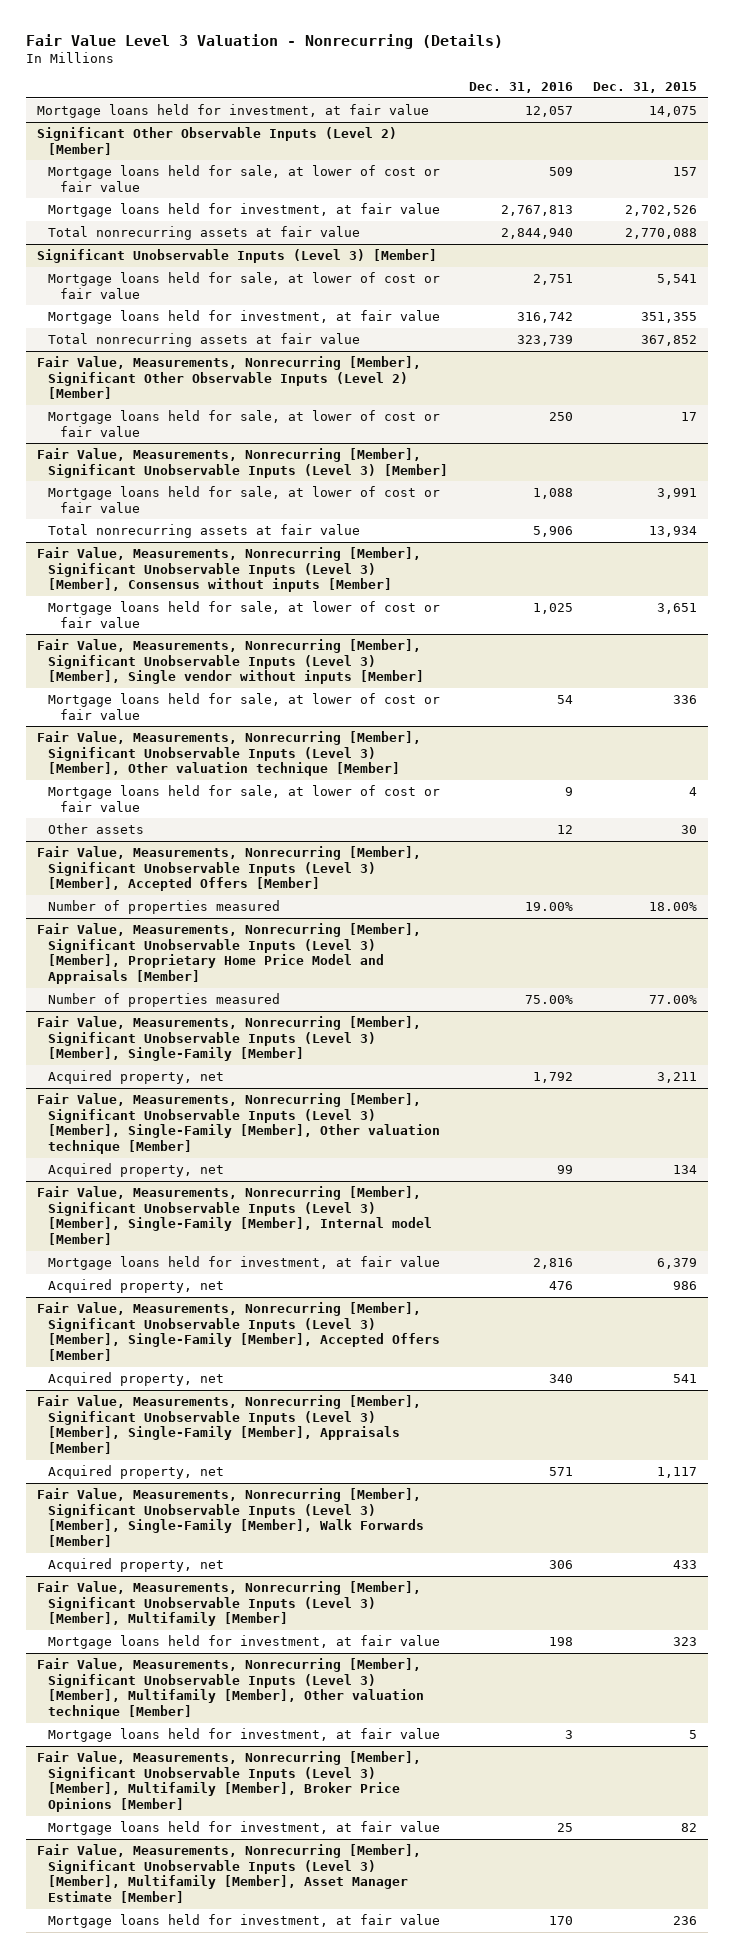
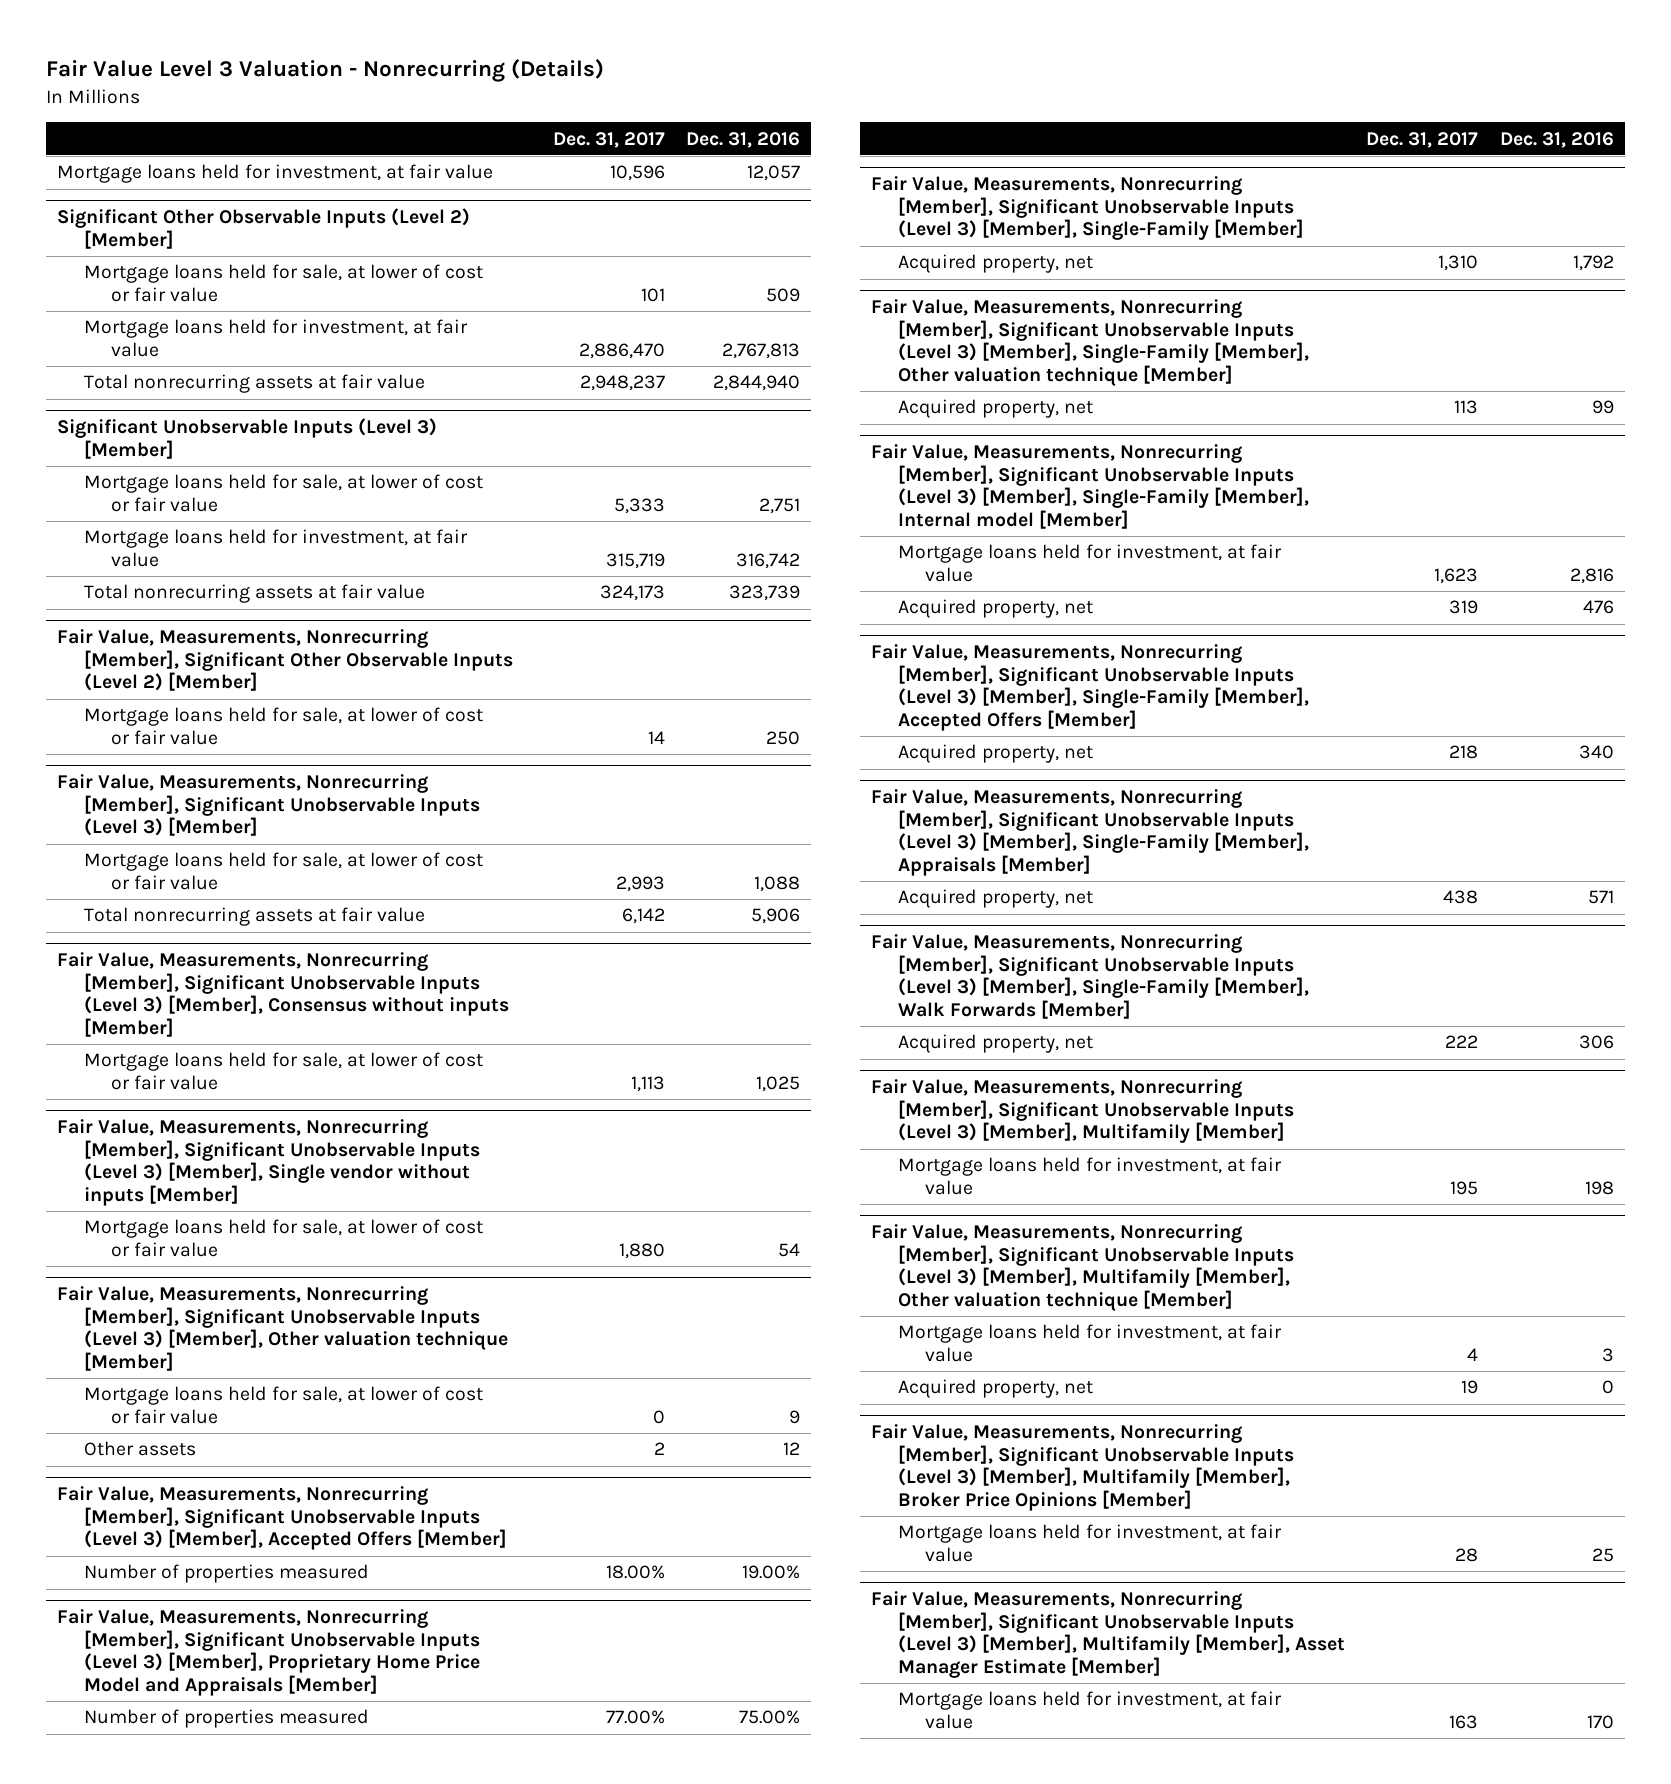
- | Dec. 31, 2016 | Dec. 31, 2015
+ | Dec. 31, 2017 | Dec. 31, 2016
@ Fair Value, Measurements, Nonrecurring [Member], Significant Unobservable Inputs (Level 3) [Member], Multifamily [Member], Other valuation technique [Member]
+ Acquired property, net | 19 | 0

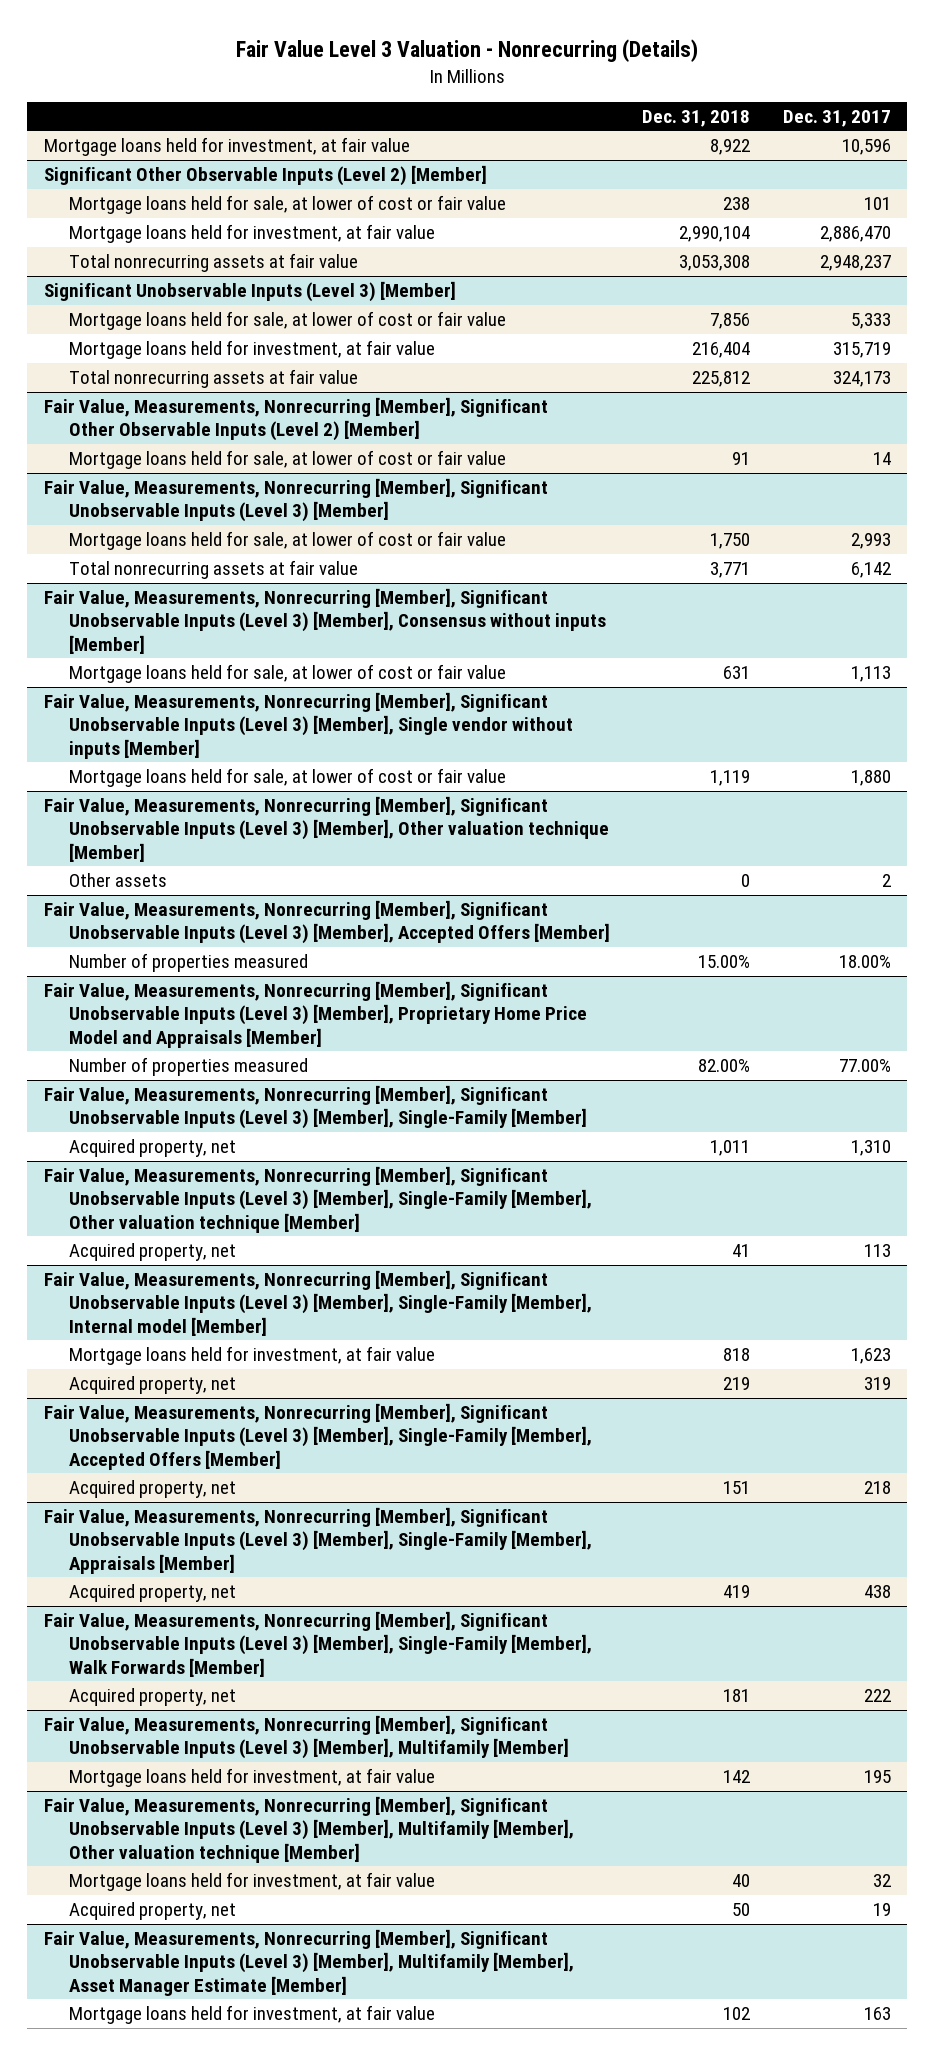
- | Dec. 31, 2017 | Dec. 31, 2016
+ | Dec. 31, 2018 | Dec. 31, 2017
@ Fair Value, Measurements, Nonrecurring [Member], Significant Unobservable Inputs (Level 3) [Member], Other valuation technique [Member]
- Mortgage loans held for sale, at lower of cost or fair value | 0 | 9
@ Fair Value, Measurements, Nonrecurring [Member], Significant Unobservable Inputs (Level 3) [Member], Multifamily [Member], Other valuation technique [Member]
- Mortgage loans held for investment, at fair value | 4 | 3
+ Mortgage loans held for investment, at fair value | 40 | 32
- Fair Value, Measurements, Nonrecurring [Member], Significant Unobservable Inputs (Level 3) [Member], Multifamily [Member], Broker Price Opinions [Member]
- Mortgage loans held for investment, at fair value | 28 | 25

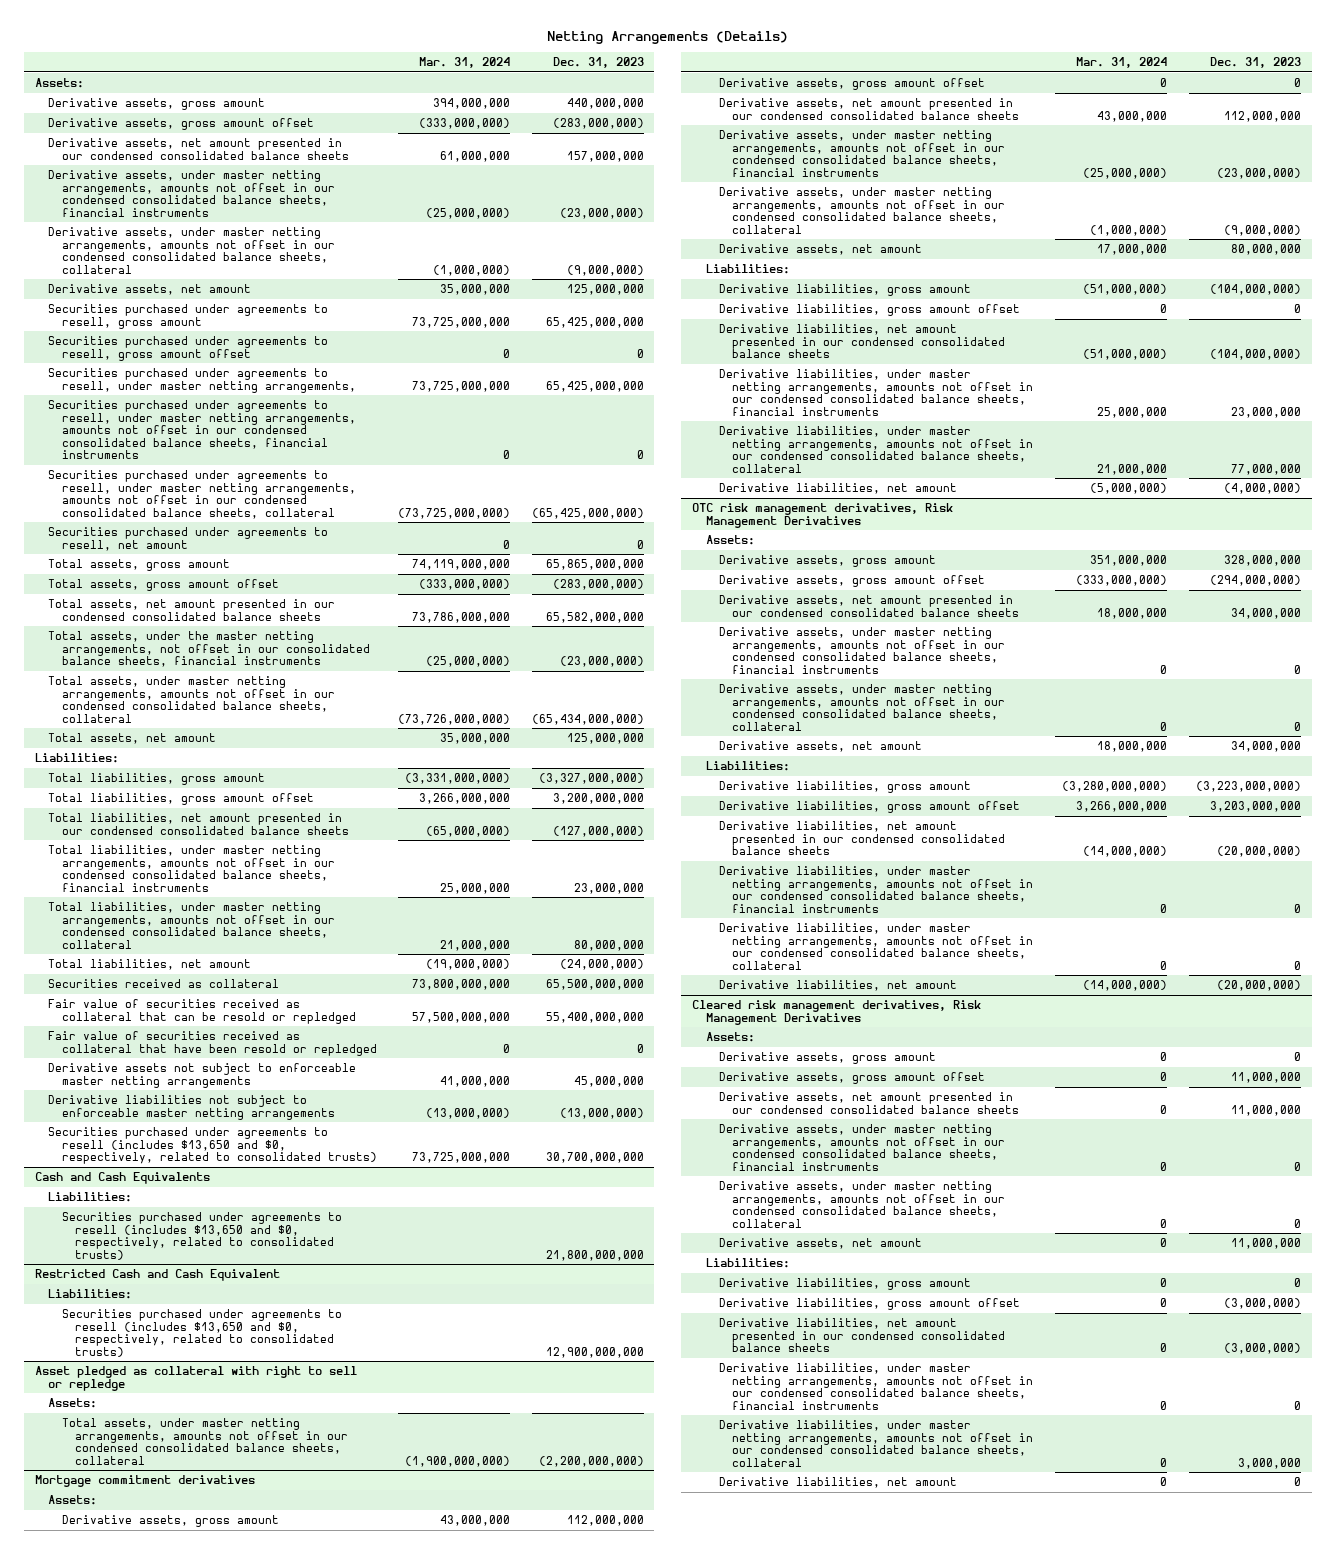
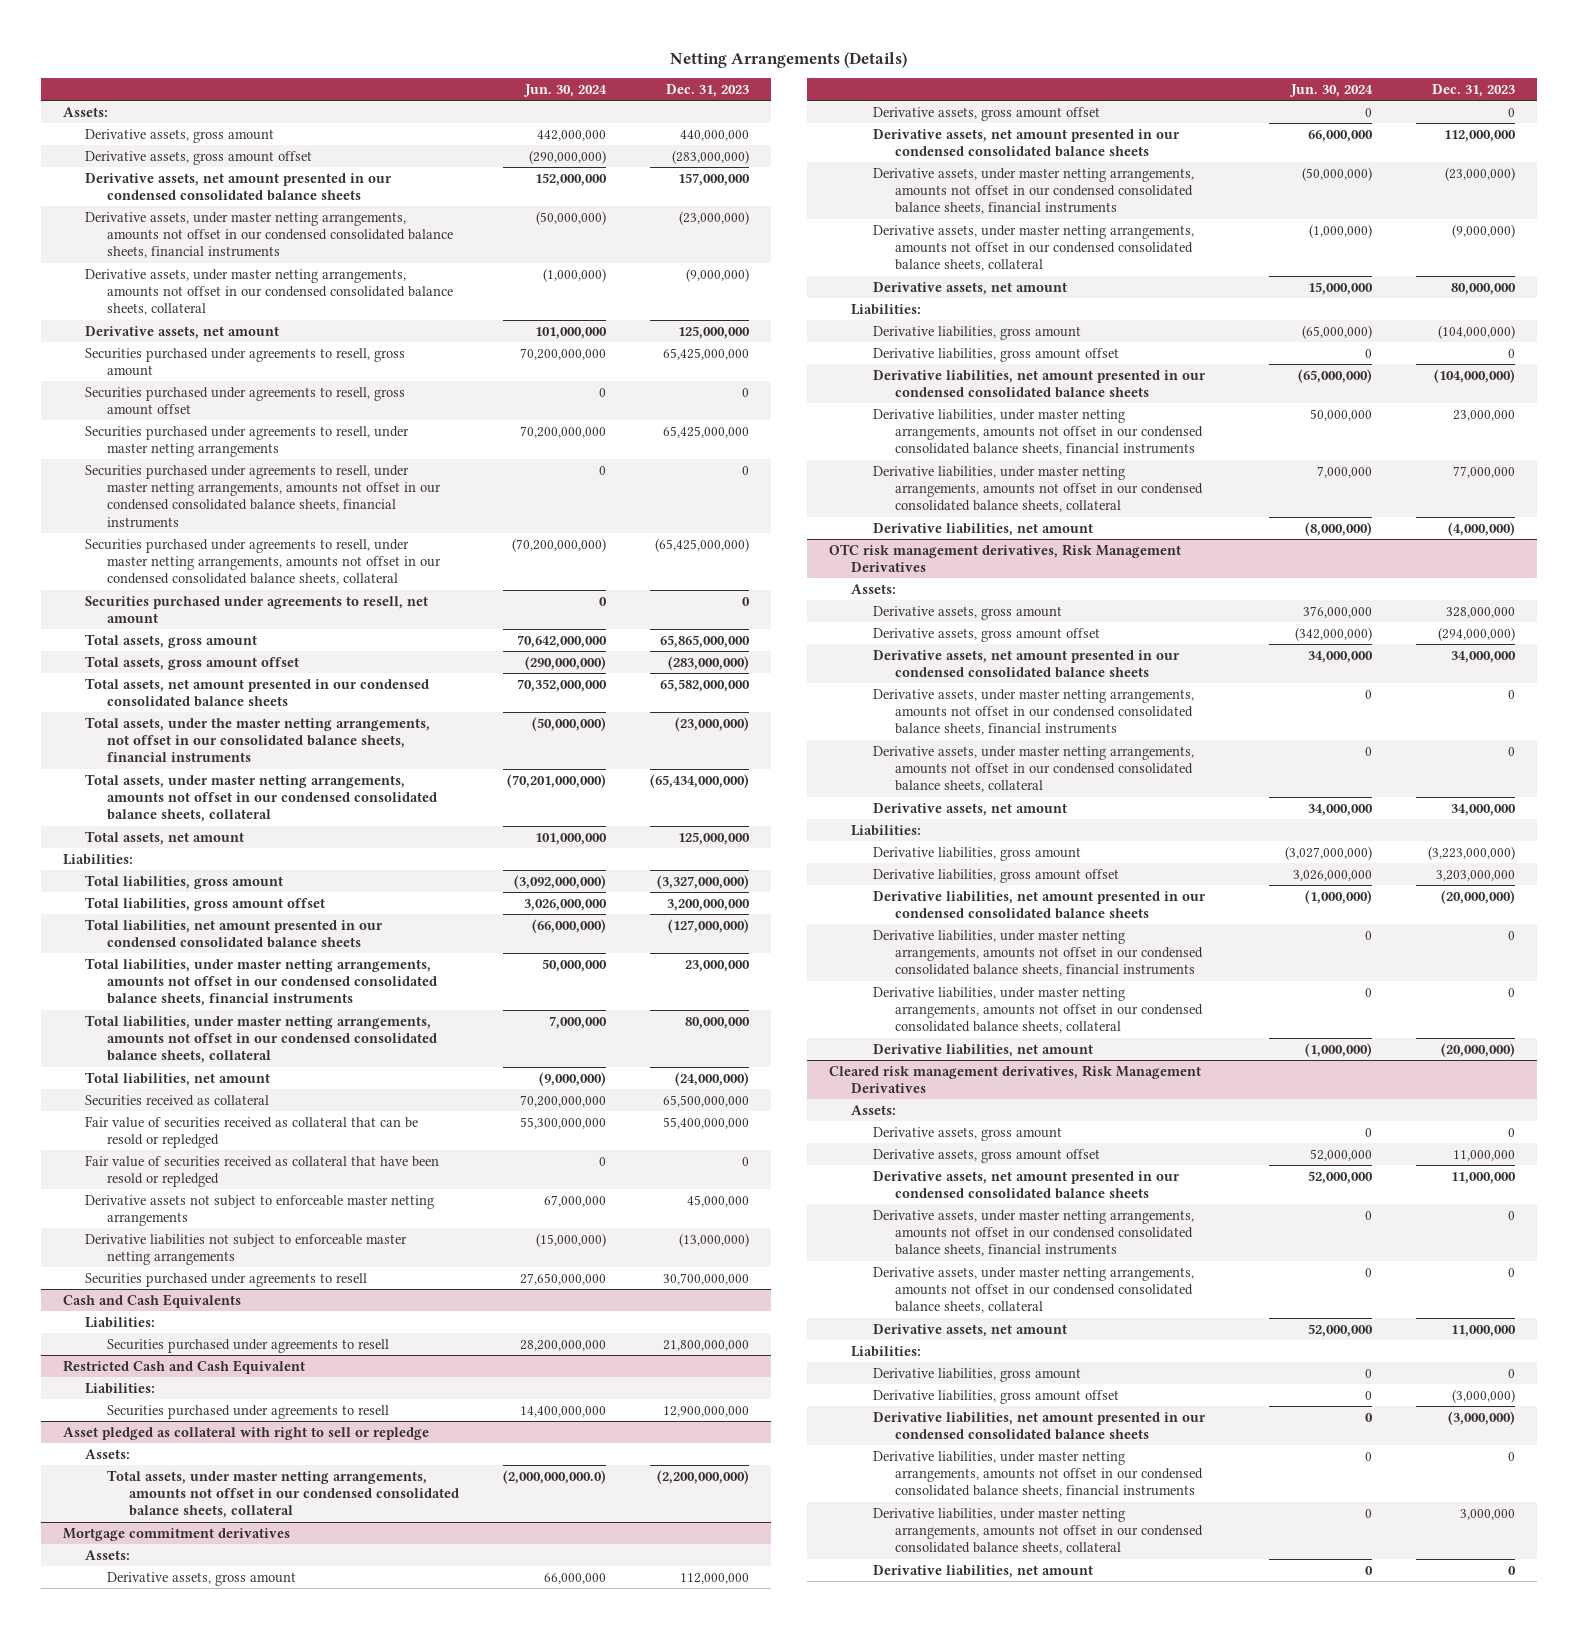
- | Mar. 31, 2024 | Dec. 31, 2023
+ | Jun. 30, 2024 | Dec. 31, 2023
- Securities purchased under agreements to resell, under master netting arrangements, | 73,725,000,000 | 65,425,000,000
+ Securities purchased under agreements to resell, under master netting arrangements | 70,200,000,000 | 65,425,000,000
- Securities purchased under agreements to resell (includes $13,650 and $0, respectively, related to consolidated trusts) | 73,725,000,000 | 30,700,000,000
+ Securities purchased under agreements to resell | 27,650,000,000 | 30,700,000,000
@ Cash and Cash Equivalents
- Securities purchased under agreements to resell (includes $13,650 and $0, respectively, related to consolidated trusts) | | 21,800,000,000
+ Securities purchased under agreements to resell | 28,200,000,000 | 21,800,000,000
@ Restricted Cash and Cash Equivalent
- Securities purchased under agreements to resell (includes $13,650 and $0, respectively, related to consolidated trusts) | | 12,900,000,000
+ Securities purchased under agreements to resell | 14,400,000,000 | 12,900,000,000

